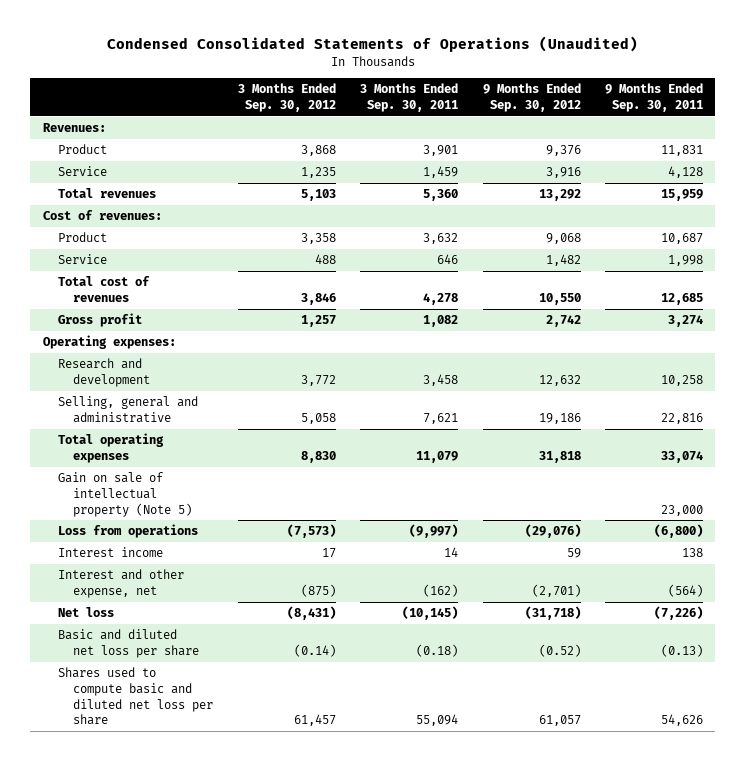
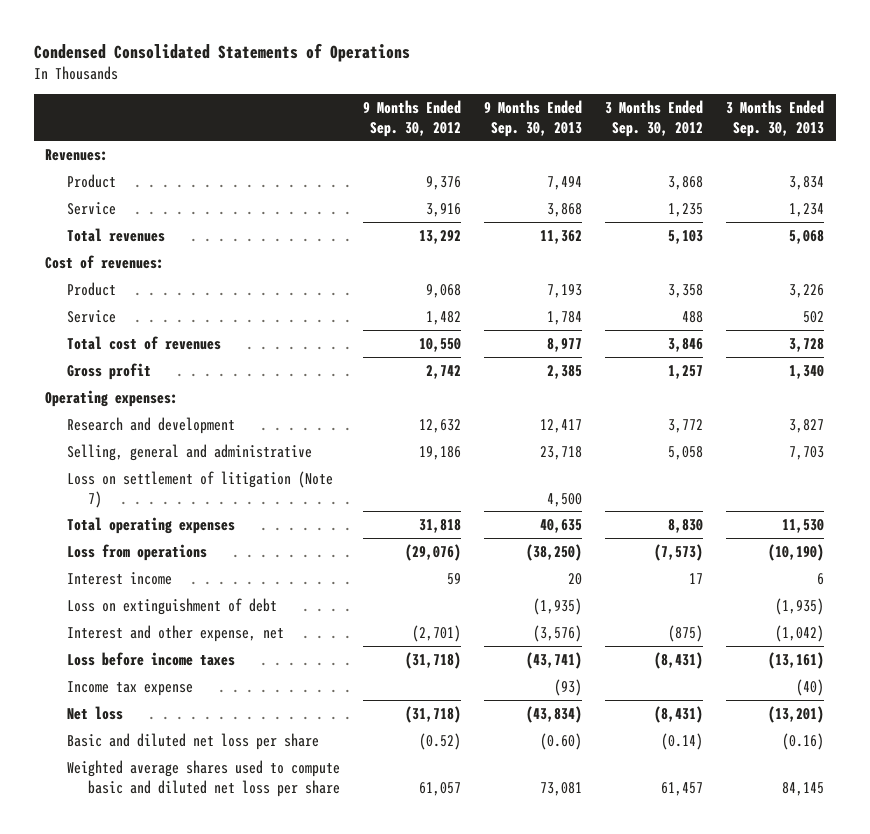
- Condensed Consolidated Statements of Operations (Unaudited)
+ Condensed Consolidated Statements of Operations
- | 3 Months Ended Sep. 30, 2012 | 3 Months Ended Sep. 30, 2011 | 9 Months Ended Sep. 30, 2012 | 9 Months Ended Sep. 30, 2011
+ | 9 Months Ended Sep. 30, 2012 | 9 Months Ended Sep. 30, 2013 | 3 Months Ended Sep. 30, 2012 | 3 Months Ended Sep. 30, 2013
+ Loss on settlement of litigation (Note 7) | | 4,500 | |
- Gain on sale of intellectual property (Note 5) | | | | 23,000
+ Loss on extinguishment of debt | | (1,935) | | (1,935)
+ Loss before income taxes | (31,718) | (43,741) | (8,431) | (13,161)
+ Income tax expense | | (93) | | (40)
- Shares used to compute basic and diluted net loss per share | 61,457 | 55,094 | 61,057 | 54,626
+ Weighted average shares used to compute basic and diluted net loss per share | 61,057 | 73,081 | 61,457 | 84,145

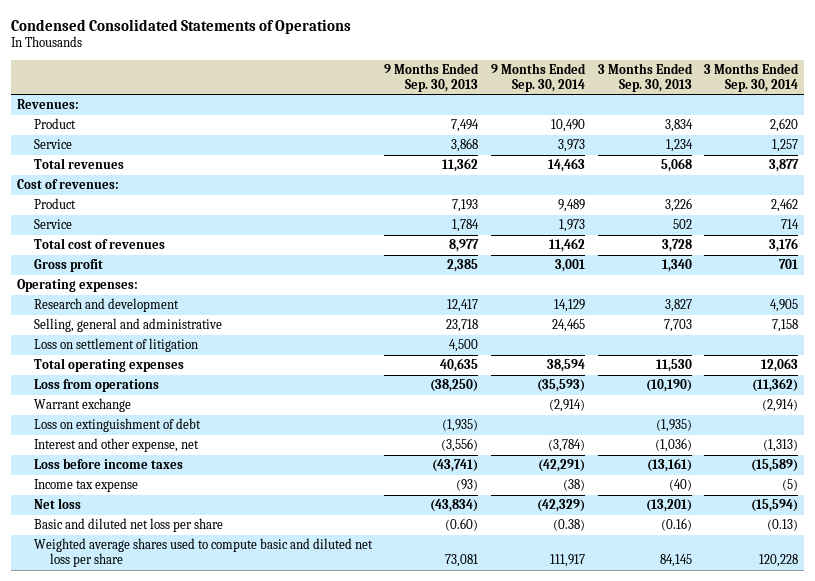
- | 9 Months Ended Sep. 30, 2012 | 9 Months Ended Sep. 30, 2013 | 3 Months Ended Sep. 30, 2012 | 3 Months Ended Sep. 30, 2013
+ | 9 Months Ended Sep. 30, 2013 | 9 Months Ended Sep. 30, 2014 | 3 Months Ended Sep. 30, 2013 | 3 Months Ended Sep. 30, 2014
- Loss on settlement of litigation (Note 7) | | 4,500 | |
+ Loss on settlement of litigation | 4,500 | | |
- Interest income | 59 | 20 | 17 | 6
+ Warrant exchange | | (2,914) | | (2,914)
- Interest and other expense, net | (2,701) | (3,576) | (875) | (1,042)
+ Interest and other expense, net | (3,556) | (3,784) | (1,036) | (1,313)

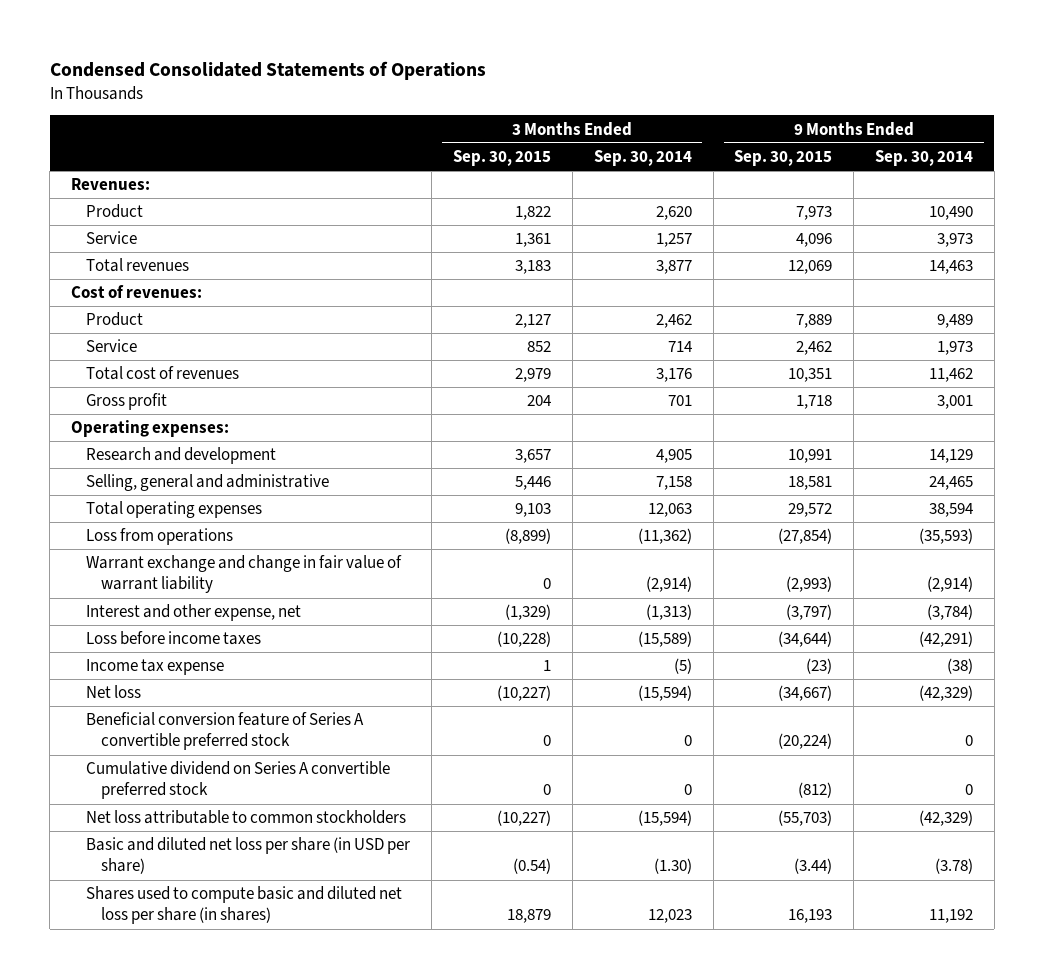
- | 9 Months Ended Sep. 30, 2013 | 9 Months Ended Sep. 30, 2014 | 3 Months Ended Sep. 30, 2013 | 3 Months Ended Sep. 30, 2014
+ | 3 Months Ended Sep. 30, 2015 | 3 Months Ended Sep. 30, 2014 | 9 Months Ended Sep. 30, 2015 | 9 Months Ended Sep. 30, 2014
- Loss on settlement of litigation | 4,500 | | |
- Warrant exchange | | (2,914) | | (2,914)
- Loss on extinguishment of debt | (1,935) | | (1,935) |
+ Warrant exchange and change in fair value of warrant liability | 0 | (2,914) | (2,993) | (2,914)
- Basic and diluted net loss per share | (0.60) | (0.38) | (0.16) | (0.13)
- Weighted average shares used to compute basic and diluted net loss per share | 73,081 | 111,917 | 84,145 | 120,228
+ Beneficial conversion feature of Series A convertible preferred stock | 0 | 0 | (20,224) | 0
+ Cumulative dividend on Series A convertible preferred stock | 0 | 0 | (812) | 0
+ Net loss attributable to common stockholders | (10,227) | (15,594) | (55,703) | (42,329)
+ Basic and diluted net loss per share (in USD per share) | (0.54) | (1.30) | (3.44) | (3.78)
+ Shares used to compute basic and diluted net loss per share (in shares) | 18,879 | 12,023 | 16,193 | 11,192

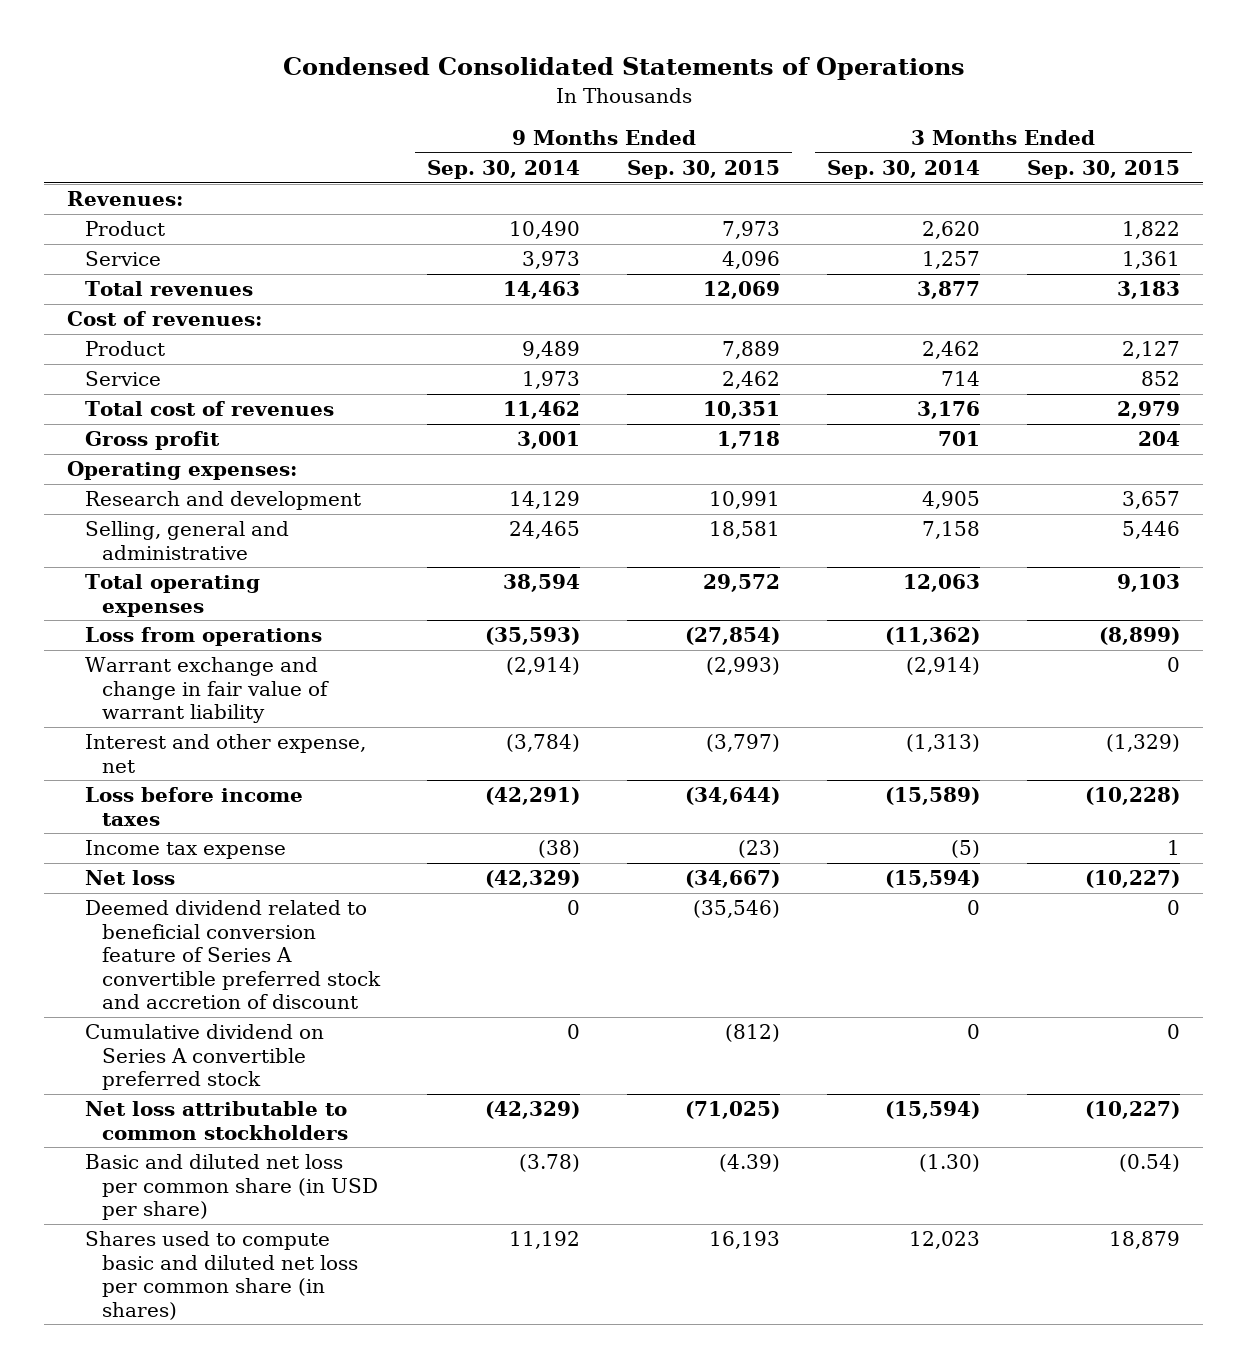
- | 3 Months Ended Sep. 30, 2015 | 3 Months Ended Sep. 30, 2014 | 9 Months Ended Sep. 30, 2015 | 9 Months Ended Sep. 30, 2014
+ | 9 Months Ended Sep. 30, 2014 | 9 Months Ended Sep. 30, 2015 | 3 Months Ended Sep. 30, 2014 | 3 Months Ended Sep. 30, 2015
- Beneficial conversion feature of Series A convertible preferred stock | 0 | 0 | (20,224) | 0
+ Deemed dividend related to beneficial conversion feature of Series A convertible preferred stock and accretion of discount | 0 | (35,546) | 0 | 0
- Net loss attributable to common stockholders | (10,227) | (15,594) | (55,703) | (42,329)
- Basic and diluted net loss per share (in USD per share) | (0.54) | (1.30) | (3.44) | (3.78)
- Shares used to compute basic and diluted net loss per share (in shares) | 18,879 | 12,023 | 16,193 | 11,192
+ Net loss attributable to common stockholders | (42,329) | (71,025) | (15,594) | (10,227)
+ Basic and diluted net loss per common share (in USD per share) | (3.78) | (4.39) | (1.30) | (0.54)
+ Shares used to compute basic and diluted net loss per common share (in shares) | 11,192 | 16,193 | 12,023 | 18,879

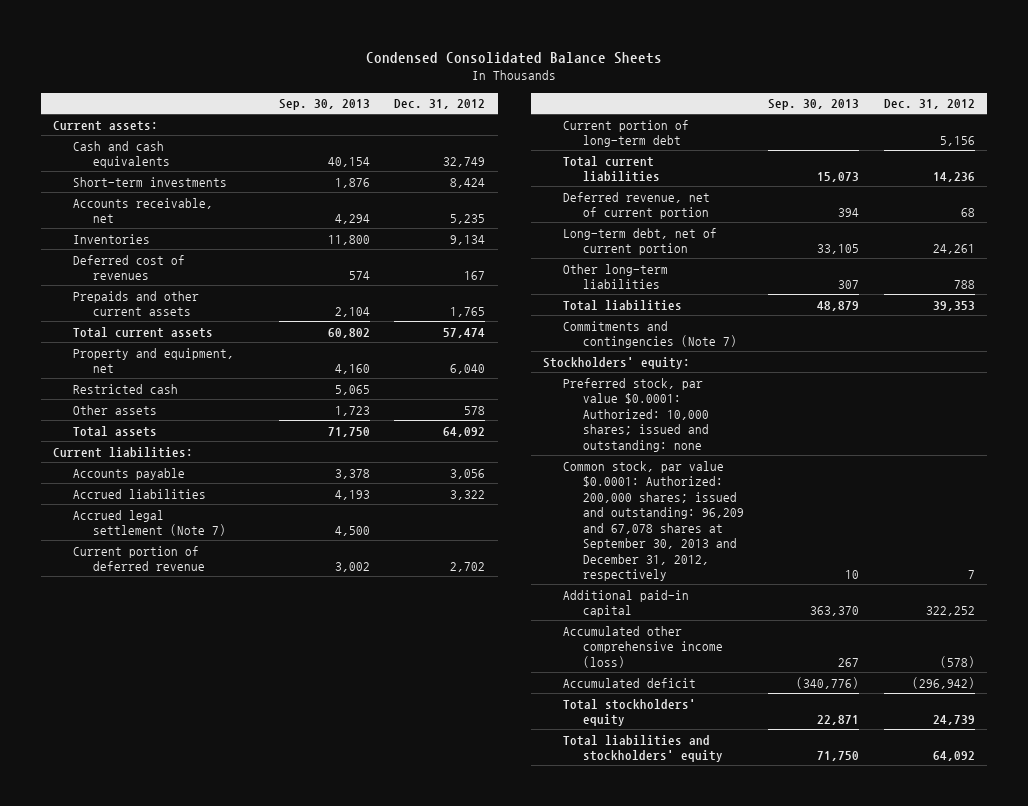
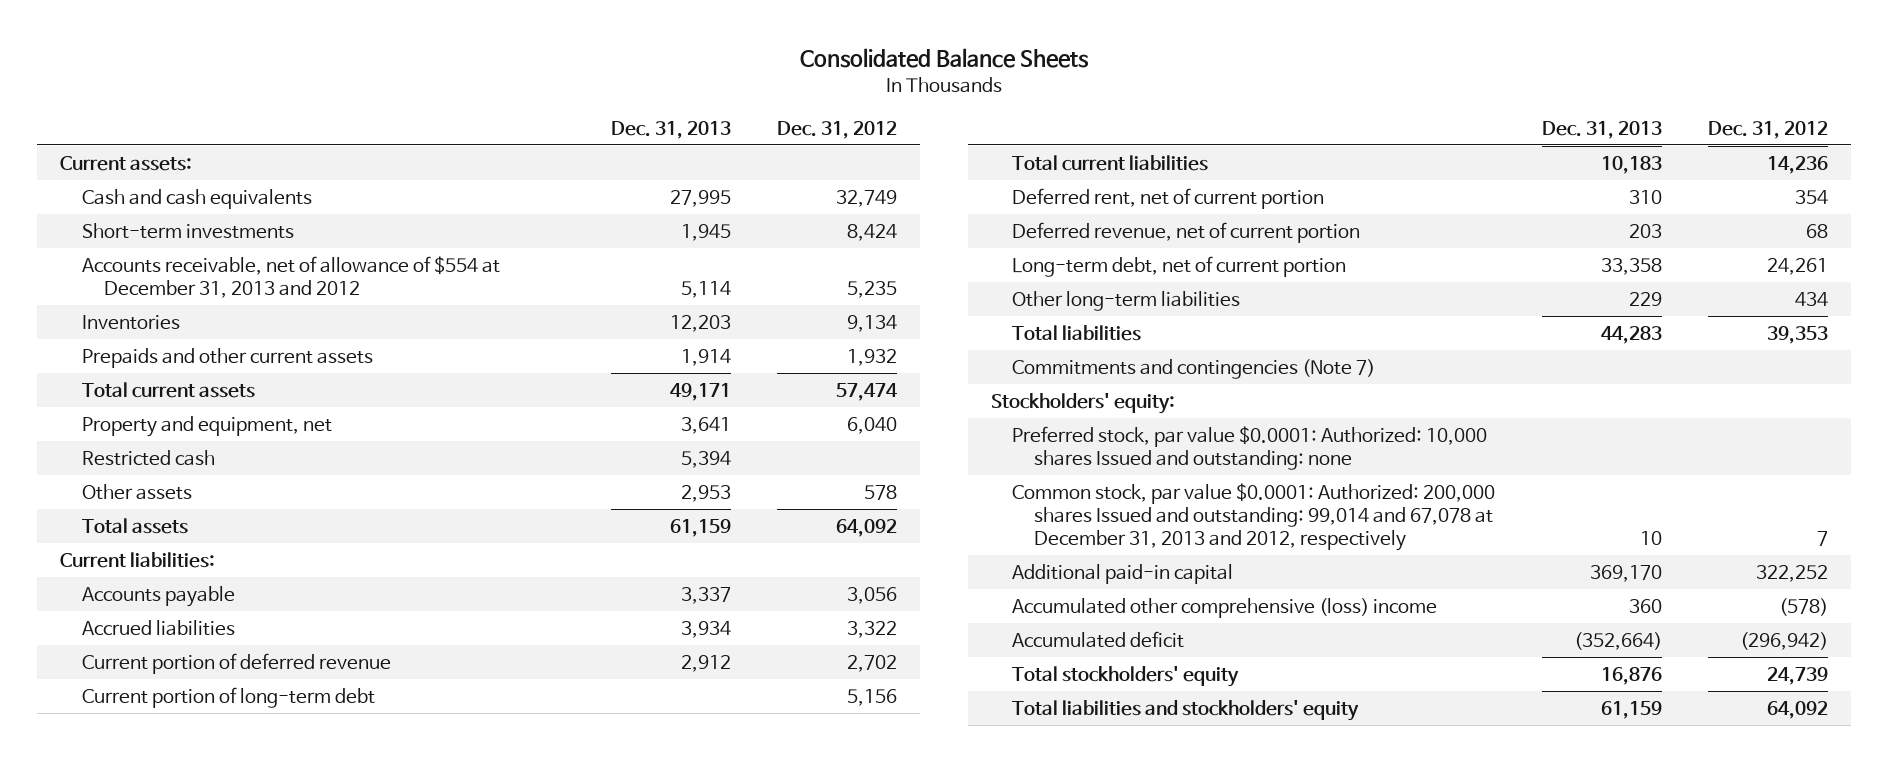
- Condensed Consolidated Balance Sheets
+ Consolidated Balance Sheets
- | Sep. 30, 2013 | Dec. 31, 2012
+ | Dec. 31, 2013 | Dec. 31, 2012
- Accounts receivable, net | 4,294 | 5,235
+ Accounts receivable, net of allowance of $554 at December 31, 2013 and 2012 | 5,114 | 5,235
- Deferred cost of revenues | 574 | 167
- Prepaids and other current assets | 2,104 | 1,765
+ Prepaids and other current assets | 1,914 | 1,932
- Accrued legal settlement (Note 7) | 4,500 |
+ Deferred rent, net of current portion | 310 | 354
- Other long-term liabilities | 307 | 788
+ Other long-term liabilities | 229 | 434
- Preferred stock, par value $0.0001: Authorized: 10,000 shares; issued and outstanding: none
- Common stock, par value $0.0001: Authorized: 200,000 shares; issued and outstanding: 96,209 and 67,078 shares at September 30, 2013 and December 31, 2012, respectively | 10 | 7
+ Preferred stock, par value $0.0001: Authorized: 10,000 shares Issued and outstanding: none
+ Common stock, par value $0.0001: Authorized: 200,000 shares Issued and outstanding: 99,014 and 67,078 at December 31, 2013 and 2012, respectively | 10 | 7
- Accumulated other comprehensive income (loss) | 267 | (578)
+ Accumulated other comprehensive (loss) income | 360 | (578)

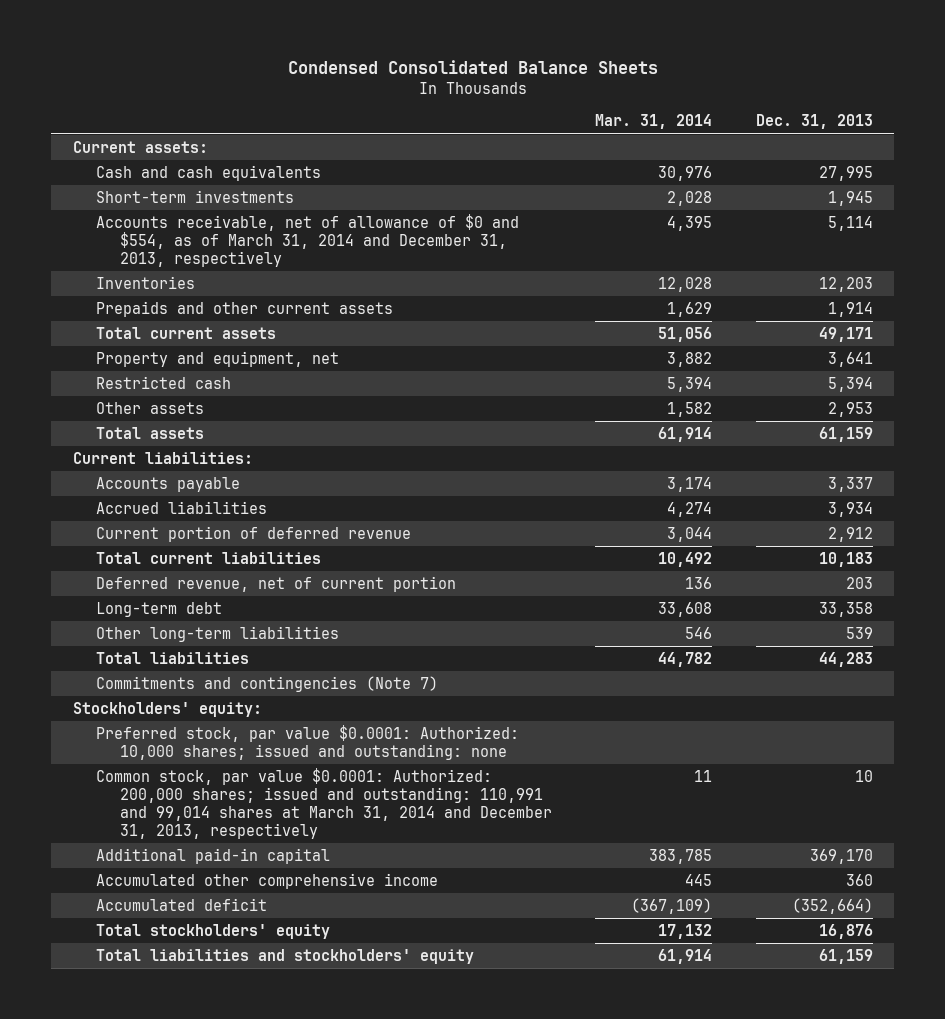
- Consolidated Balance Sheets
+ Condensed Consolidated Balance Sheets
- | Dec. 31, 2013 | Dec. 31, 2012
+ | Mar. 31, 2014 | Dec. 31, 2013
- Accounts receivable, net of allowance of $554 at December 31, 2013 and 2012 | 5,114 | 5,235
+ Accounts receivable, net of allowance of $0 and $554, as of March 31, 2014 and December 31, 2013, respectively | 4,395 | 5,114
- Current portion of long-term debt | | 5,156
- Deferred rent, net of current portion | 310 | 354
- Long-term debt, net of current portion | 33,358 | 24,261
- Other long-term liabilities | 229 | 434
+ Long-term debt | 33,608 | 33,358
+ Other long-term liabilities | 546 | 539
- Preferred stock, par value $0.0001: Authorized: 10,000 shares Issued and outstanding: none
- Common stock, par value $0.0001: Authorized: 200,000 shares Issued and outstanding: 99,014 and 67,078 at December 31, 2013 and 2012, respectively | 10 | 7
+ Preferred stock, par value $0.0001: Authorized: 10,000 shares; issued and outstanding: none
+ Common stock, par value $0.0001: Authorized: 200,000 shares; issued and outstanding: 110,991 and 99,014 shares at March 31, 2014 and December 31, 2013, respectively | 11 | 10
- Accumulated other comprehensive (loss) income | 360 | (578)
+ Accumulated other comprehensive income | 445 | 360

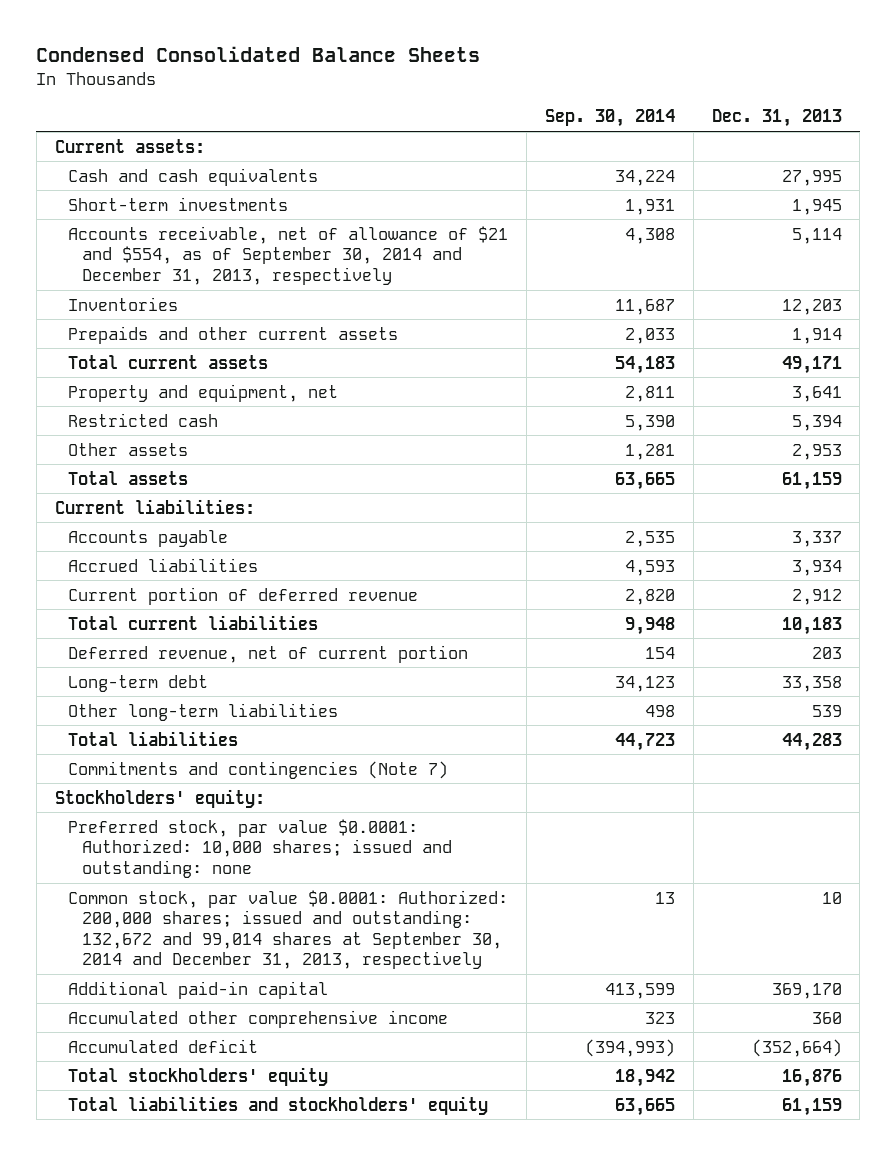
- | Mar. 31, 2014 | Dec. 31, 2013
+ | Sep. 30, 2014 | Dec. 31, 2013
- Accounts receivable, net of allowance of $0 and $554, as of March 31, 2014 and December 31, 2013, respectively | 4,395 | 5,114
+ Accounts receivable, net of allowance of $21 and $554, as of September 30, 2014 and December 31, 2013, respectively | 4,308 | 5,114
- Common stock, par value $0.0001: Authorized: 200,000 shares; issued and outstanding: 110,991 and 99,014 shares at March 31, 2014 and December 31, 2013, respectively | 11 | 10
+ Common stock, par value $0.0001: Authorized: 200,000 shares; issued and outstanding: 132,672 and 99,014 shares at September 30, 2014 and December 31, 2013, respectively | 13 | 10

